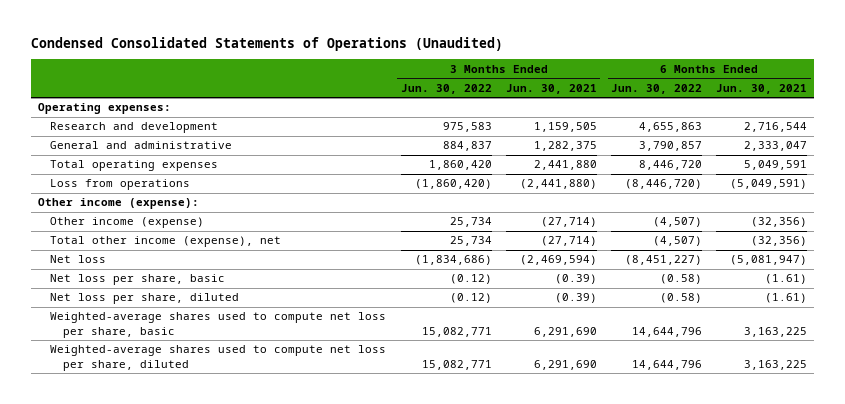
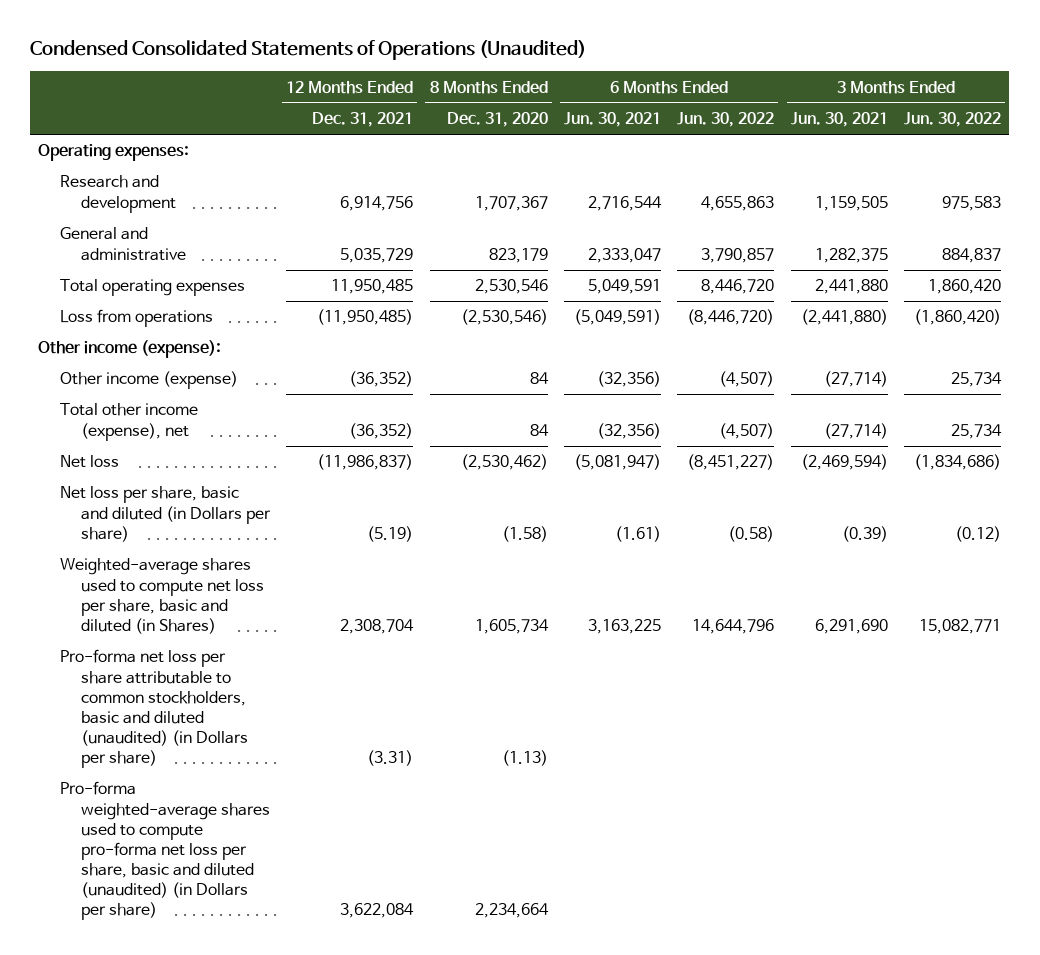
- | 3 Months Ended Jun. 30, 2022 | 3 Months Ended Jun. 30, 2021 | 6 Months Ended Jun. 30, 2022 | 6 Months Ended Jun. 30, 2021
+ | 12 Months Ended Dec. 31, 2021 | 8 Months Ended Dec. 31, 2020 | 6 Months Ended Jun. 30, 2021 | 6 Months Ended Jun. 30, 2022 | 3 Months Ended Jun. 30, 2021 | 3 Months Ended Jun. 30, 2022
- Net loss per share, basic | (0.12) | (0.39) | (0.58) | (1.61)
- Net loss per share, diluted | (0.12) | (0.39) | (0.58) | (1.61)
- Weighted-average shares used to compute net loss per share, basic | 15,082,771 | 6,291,690 | 14,644,796 | 3,163,225
- Weighted-average shares used to compute net loss per share, diluted | 15,082,771 | 6,291,690 | 14,644,796 | 3,163,225
+ Net loss per share, basic and diluted (in Dollars per share) | (5.19) | (1.58) | (1.61) | (0.58) | (0.39) | (0.12)
+ Weighted-average shares used to compute net loss per share, basic and diluted (in Shares) | 2,308,704 | 1,605,734 | 3,163,225 | 14,644,796 | 6,291,690 | 15,082,771
+ Pro-forma net loss per share attributable to common stockholders, basic and diluted (unaudited) (in Dollars per share) | (3.31) | (1.13) | | | |
+ Pro-forma weighted-average shares used to compute pro-forma net loss per share, basic and diluted (unaudited) (in Dollars per share) | 3,622,084 | 2,234,664 | | | |

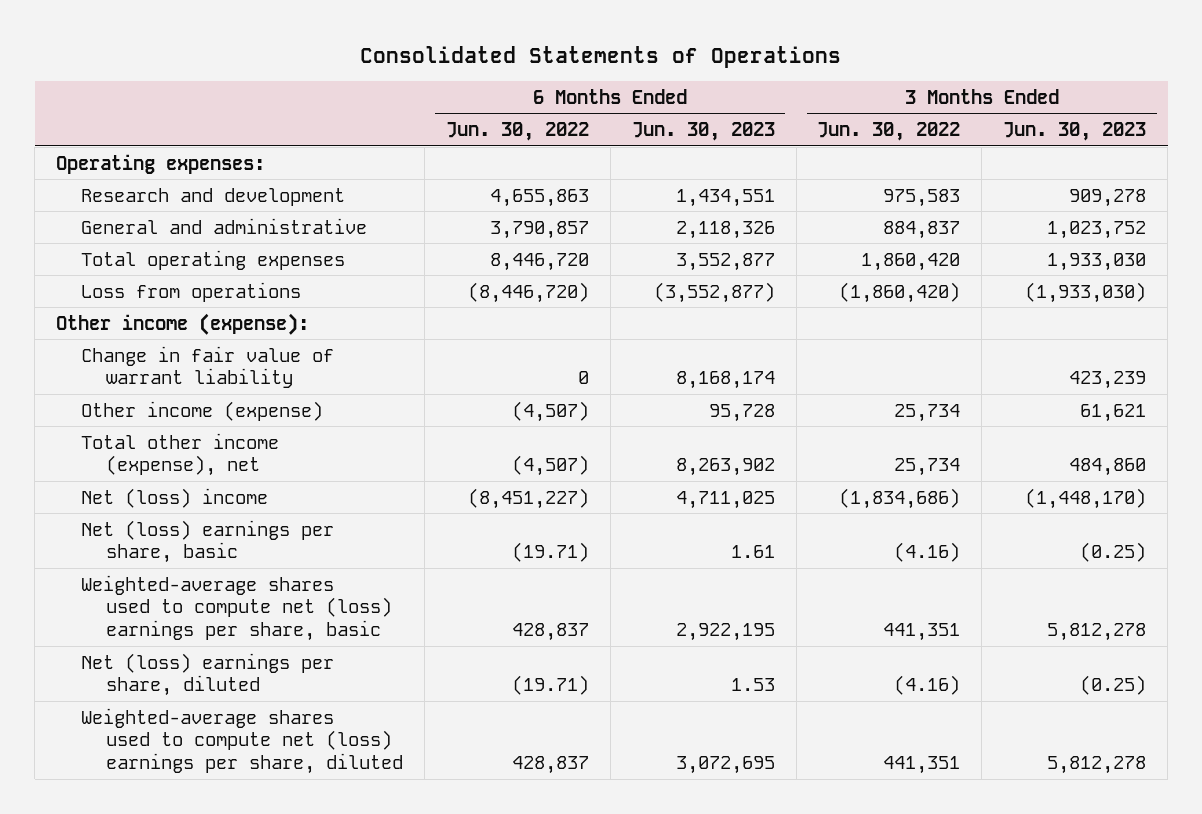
- Condensed Consolidated Statements of Operations (Unaudited)
+ Consolidated Statements of Operations
- | 12 Months Ended Dec. 31, 2021 | 8 Months Ended Dec. 31, 2020 | 6 Months Ended Jun. 30, 2021 | 6 Months Ended Jun. 30, 2022 | 3 Months Ended Jun. 30, 2021 | 3 Months Ended Jun. 30, 2022
+ | 6 Months Ended Jun. 30, 2022 | 6 Months Ended Jun. 30, 2023 | 3 Months Ended Jun. 30, 2022 | 3 Months Ended Jun. 30, 2023
+ Change in fair value of warrant liability | 0 | 8,168,174 | | 423,239
- Net loss | (11,986,837) | (2,530,462) | (5,081,947) | (8,451,227) | (2,469,594) | (1,834,686)
- Net loss per share, basic and diluted (in Dollars per share) | (5.19) | (1.58) | (1.61) | (0.58) | (0.39) | (0.12)
- Weighted-average shares used to compute net loss per share, basic and diluted (in Shares) | 2,308,704 | 1,605,734 | 3,163,225 | 14,644,796 | 6,291,690 | 15,082,771
- Pro-forma net loss per share attributable to common stockholders, basic and diluted (unaudited) (in Dollars per share) | (3.31) | (1.13) | | | |
- Pro-forma weighted-average shares used to compute pro-forma net loss per share, basic and diluted (unaudited) (in Dollars per share) | 3,622,084 | 2,234,664 | | | |
+ Net (loss) income | (8,451,227) | 4,711,025 | (1,834,686) | (1,448,170)
+ Net (loss) earnings per share, basic | (19.71) | 1.61 | (4.16) | (0.25)
+ Weighted-average shares used to compute net (loss) earnings per share, basic | 428,837 | 2,922,195 | 441,351 | 5,812,278
+ Net (loss) earnings per share, diluted | (19.71) | 1.53 | (4.16) | (0.25)
+ Weighted-average shares used to compute net (loss) earnings per share, diluted | 428,837 | 3,072,695 | 441,351 | 5,812,278

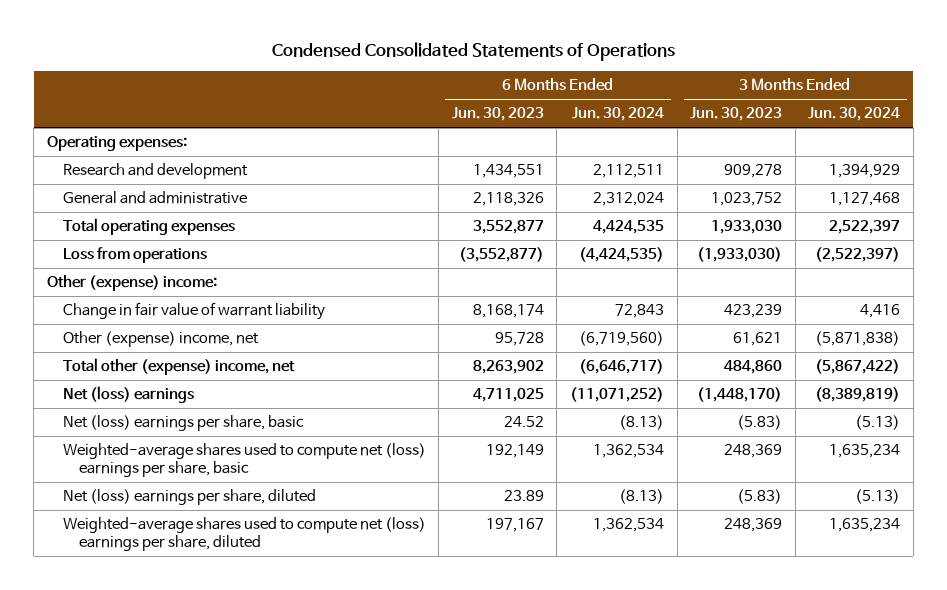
- Consolidated Statements of Operations
+ Condensed Consolidated Statements of Operations
- | 6 Months Ended Jun. 30, 2022 | 6 Months Ended Jun. 30, 2023 | 3 Months Ended Jun. 30, 2022 | 3 Months Ended Jun. 30, 2023
+ | 6 Months Ended Jun. 30, 2023 | 6 Months Ended Jun. 30, 2024 | 3 Months Ended Jun. 30, 2023 | 3 Months Ended Jun. 30, 2024
- Other income (expense):
+ Other (expense) income:
- Other income (expense) | (4,507) | 95,728 | 25,734 | 61,621
- Total other income (expense), net | (4,507) | 8,263,902 | 25,734 | 484,860
- Net (loss) income | (8,451,227) | 4,711,025 | (1,834,686) | (1,448,170)
- Net (loss) earnings per share, basic | (19.71) | 1.61 | (4.16) | (0.25)
- Weighted-average shares used to compute net (loss) earnings per share, basic | 428,837 | 2,922,195 | 441,351 | 5,812,278
- Net (loss) earnings per share, diluted | (19.71) | 1.53 | (4.16) | (0.25)
- Weighted-average shares used to compute net (loss) earnings per share, diluted | 428,837 | 3,072,695 | 441,351 | 5,812,278
+ Other (expense) income, net | 95,728 | (6,719,560) | 61,621 | (5,871,838)
+ Total other (expense) income, net | 8,263,902 | (6,646,717) | 484,860 | (5,867,422)
+ Net (loss) earnings | 4,711,025 | (11,071,252) | (1,448,170) | (8,389,819)
+ Net (loss) earnings per share, basic | 24.52 | (8.13) | (5.83) | (5.13)
+ Weighted-average shares used to compute net (loss) earnings per share, basic | 192,149 | 1,362,534 | 248,369 | 1,635,234
+ Net (loss) earnings per share, diluted | 23.89 | (8.13) | (5.83) | (5.13)
+ Weighted-average shares used to compute net (loss) earnings per share, diluted | 197,167 | 1,362,534 | 248,369 | 1,635,234

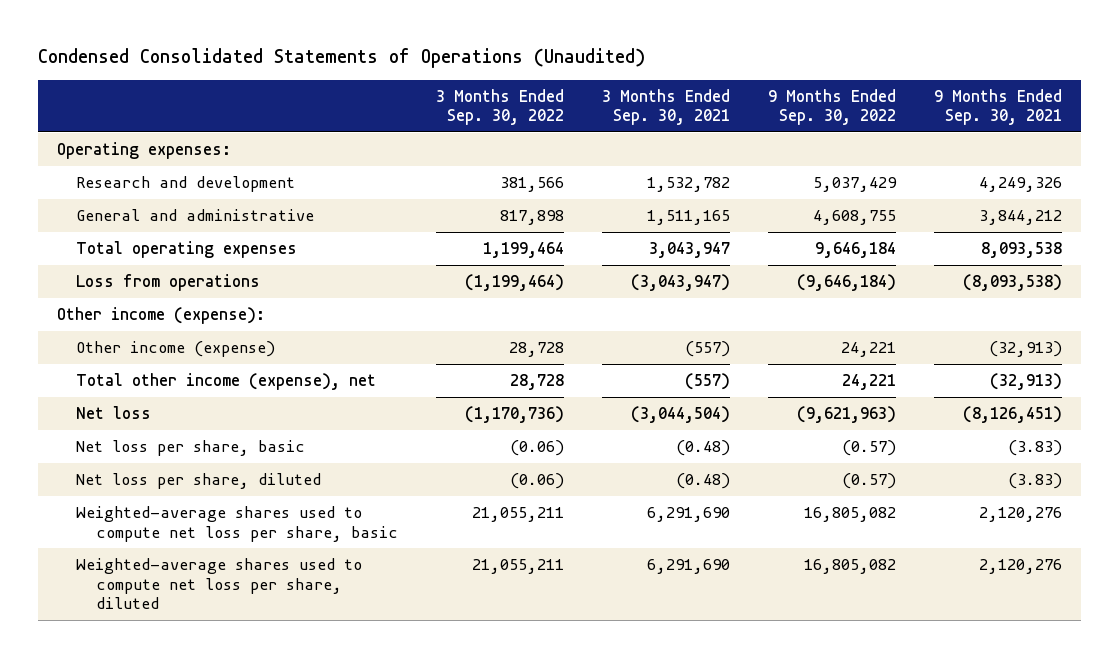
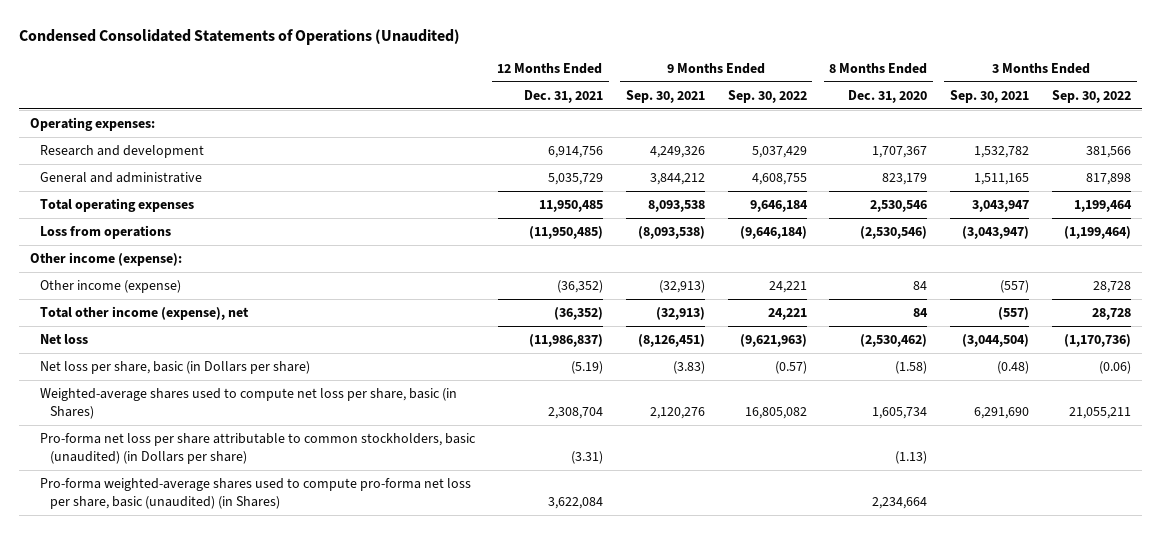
- | 3 Months Ended Sep. 30, 2022 | 3 Months Ended Sep. 30, 2021 | 9 Months Ended Sep. 30, 2022 | 9 Months Ended Sep. 30, 2021
+ | 12 Months Ended Dec. 31, 2021 | 9 Months Ended Sep. 30, 2021 | 9 Months Ended Sep. 30, 2022 | 8 Months Ended Dec. 31, 2020 | 3 Months Ended Sep. 30, 2021 | 3 Months Ended Sep. 30, 2022
- Net loss per share, basic | (0.06) | (0.48) | (0.57) | (3.83)
- Net loss per share, diluted | (0.06) | (0.48) | (0.57) | (3.83)
- Weighted-average shares used to compute net loss per share, basic | 21,055,211 | 6,291,690 | 16,805,082 | 2,120,276
- Weighted-average shares used to compute net loss per share, diluted | 21,055,211 | 6,291,690 | 16,805,082 | 2,120,276
+ Net loss per share, basic (in Dollars per share) | (5.19) | (3.83) | (0.57) | (1.58) | (0.48) | (0.06)
+ Weighted-average shares used to compute net loss per share, basic (in Shares) | 2,308,704 | 2,120,276 | 16,805,082 | 1,605,734 | 6,291,690 | 21,055,211
+ Pro-forma net loss per share attributable to common stockholders, basic (unaudited) (in Dollars per share) | (3.31) | | | (1.13) | |
+ Pro-forma weighted-average shares used to compute pro-forma net loss per share, basic (unaudited) (in Shares) | 3,622,084 | | | 2,234,664 | |

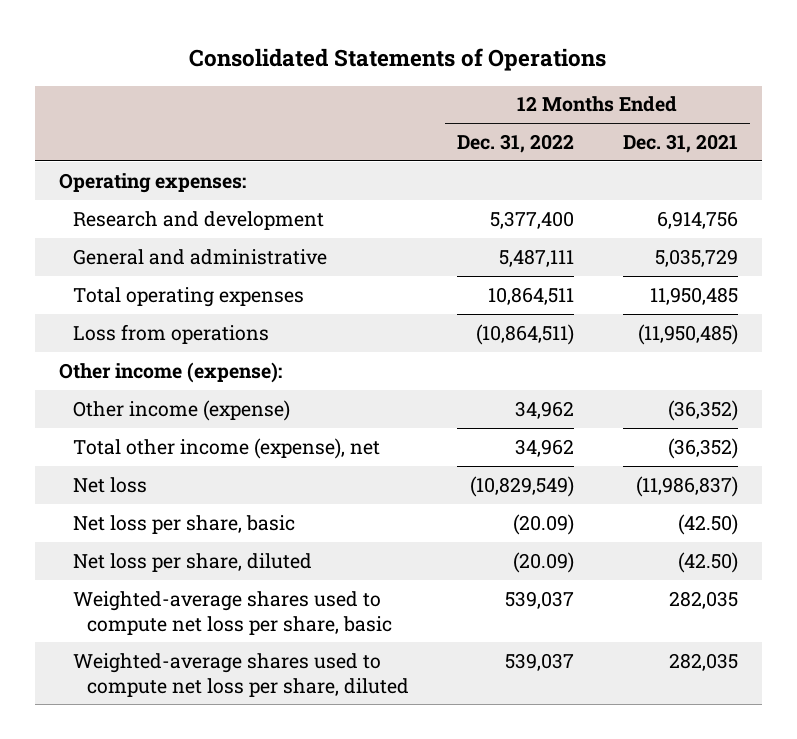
- Condensed Consolidated Statements of Operations (Unaudited)
+ Consolidated Statements of Operations
- | 12 Months Ended Dec. 31, 2021 | 9 Months Ended Sep. 30, 2021 | 9 Months Ended Sep. 30, 2022 | 8 Months Ended Dec. 31, 2020 | 3 Months Ended Sep. 30, 2021 | 3 Months Ended Sep. 30, 2022
+ | 12 Months Ended Dec. 31, 2022 | 12 Months Ended Dec. 31, 2021
- Net loss per share, basic (in Dollars per share) | (5.19) | (3.83) | (0.57) | (1.58) | (0.48) | (0.06)
- Weighted-average shares used to compute net loss per share, basic (in Shares) | 2,308,704 | 2,120,276 | 16,805,082 | 1,605,734 | 6,291,690 | 21,055,211
- Pro-forma net loss per share attributable to common stockholders, basic (unaudited) (in Dollars per share) | (3.31) | | | (1.13) | |
- Pro-forma weighted-average shares used to compute pro-forma net loss per share, basic (unaudited) (in Shares) | 3,622,084 | | | 2,234,664 | |
+ Net loss per share, basic | (20.09) | (42.50)
+ Net loss per share, diluted | (20.09) | (42.50)
+ Weighted-average shares used to compute net loss per share, basic | 539,037 | 282,035
+ Weighted-average shares used to compute net loss per share, diluted | 539,037 | 282,035

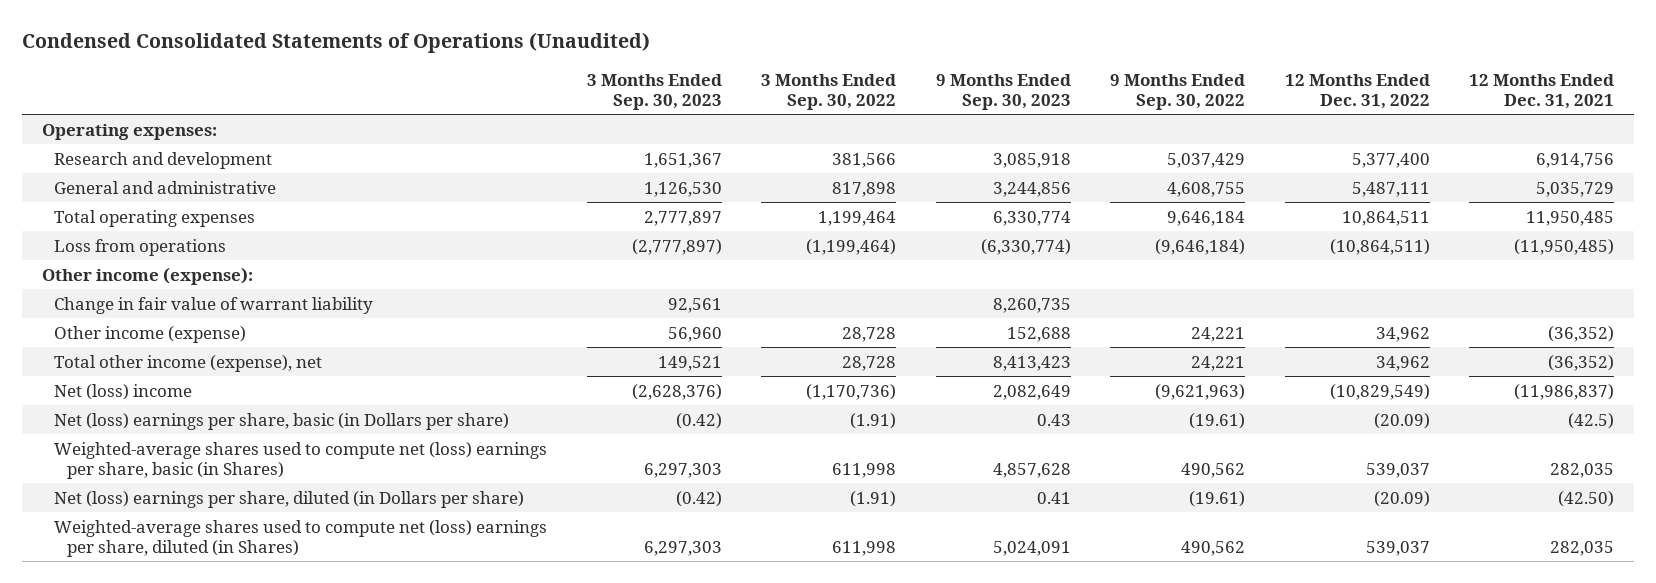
- Consolidated Statements of Operations
+ Condensed Consolidated Statements of Operations (Unaudited)
- | 12 Months Ended Dec. 31, 2022 | 12 Months Ended Dec. 31, 2021
+ | 3 Months Ended Sep. 30, 2023 | 3 Months Ended Sep. 30, 2022 | 9 Months Ended Sep. 30, 2023 | 9 Months Ended Sep. 30, 2022 | 12 Months Ended Dec. 31, 2022 | 12 Months Ended Dec. 31, 2021
+ Change in fair value of warrant liability | 92,561 | | 8,260,735 | | |
- Net loss | (10,829,549) | (11,986,837)
- Net loss per share, basic | (20.09) | (42.50)
- Net loss per share, diluted | (20.09) | (42.50)
- Weighted-average shares used to compute net loss per share, basic | 539,037 | 282,035
- Weighted-average shares used to compute net loss per share, diluted | 539,037 | 282,035
+ Net (loss) income | (2,628,376) | (1,170,736) | 2,082,649 | (9,621,963) | (10,829,549) | (11,986,837)
+ Net (loss) earnings per share, basic (in Dollars per share) | (0.42) | (1.91) | 0.43 | (19.61) | (20.09) | (42.5)
+ Weighted-average shares used to compute net (loss) earnings per share, basic (in Shares) | 6,297,303 | 611,998 | 4,857,628 | 490,562 | 539,037 | 282,035
+ Net (loss) earnings per share, diluted (in Dollars per share) | (0.42) | (1.91) | 0.41 | (19.61) | (20.09) | (42.50)
+ Weighted-average shares used to compute net (loss) earnings per share, diluted (in Shares) | 6,297,303 | 611,998 | 5,024,091 | 490,562 | 539,037 | 282,035

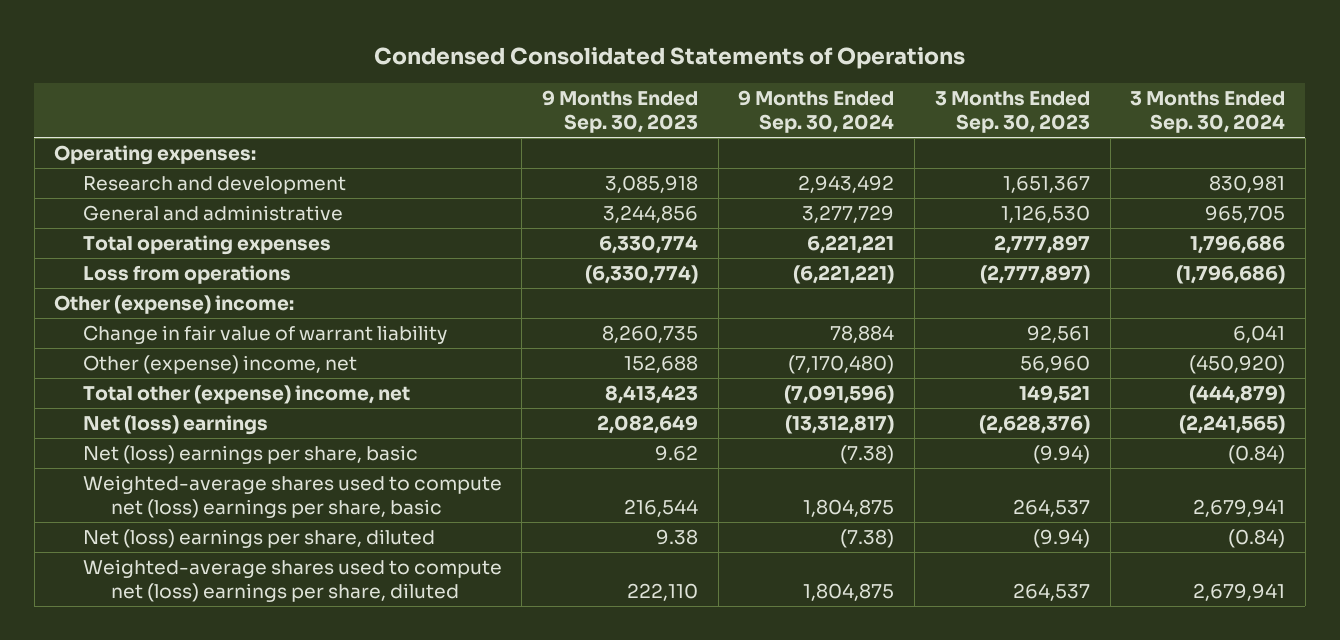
- Condensed Consolidated Statements of Operations (Unaudited)
+ Condensed Consolidated Statements of Operations
- | 3 Months Ended Sep. 30, 2023 | 3 Months Ended Sep. 30, 2022 | 9 Months Ended Sep. 30, 2023 | 9 Months Ended Sep. 30, 2022 | 12 Months Ended Dec. 31, 2022 | 12 Months Ended Dec. 31, 2021
+ | 9 Months Ended Sep. 30, 2023 | 9 Months Ended Sep. 30, 2024 | 3 Months Ended Sep. 30, 2023 | 3 Months Ended Sep. 30, 2024
- Other income (expense):
+ Other (expense) income:
- Other income (expense) | 56,960 | 28,728 | 152,688 | 24,221 | 34,962 | (36,352)
- Total other income (expense), net | 149,521 | 28,728 | 8,413,423 | 24,221 | 34,962 | (36,352)
- Net (loss) income | (2,628,376) | (1,170,736) | 2,082,649 | (9,621,963) | (10,829,549) | (11,986,837)
- Net (loss) earnings per share, basic (in Dollars per share) | (0.42) | (1.91) | 0.43 | (19.61) | (20.09) | (42.5)
- Weighted-average shares used to compute net (loss) earnings per share, basic (in Shares) | 6,297,303 | 611,998 | 4,857,628 | 490,562 | 539,037 | 282,035
- Net (loss) earnings per share, diluted (in Dollars per share) | (0.42) | (1.91) | 0.41 | (19.61) | (20.09) | (42.50)
- Weighted-average shares used to compute net (loss) earnings per share, diluted (in Shares) | 6,297,303 | 611,998 | 5,024,091 | 490,562 | 539,037 | 282,035
+ Other (expense) income, net | 152,688 | (7,170,480) | 56,960 | (450,920)
+ Total other (expense) income, net | 8,413,423 | (7,091,596) | 149,521 | (444,879)
+ Net (loss) earnings | 2,082,649 | (13,312,817) | (2,628,376) | (2,241,565)
+ Net (loss) earnings per share, basic | 9.62 | (7.38) | (9.94) | (0.84)
+ Weighted-average shares used to compute net (loss) earnings per share, basic | 216,544 | 1,804,875 | 264,537 | 2,679,941
+ Net (loss) earnings per share, diluted | 9.38 | (7.38) | (9.94) | (0.84)
+ Weighted-average shares used to compute net (loss) earnings per share, diluted | 222,110 | 1,804,875 | 264,537 | 2,679,941

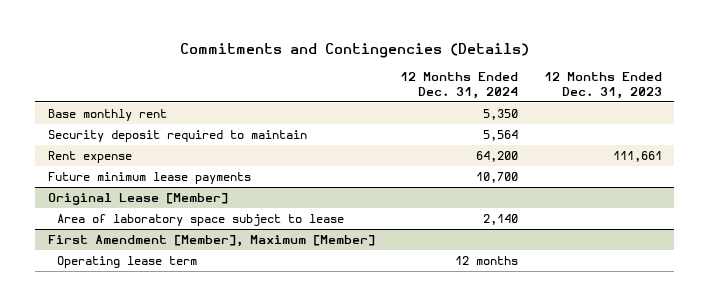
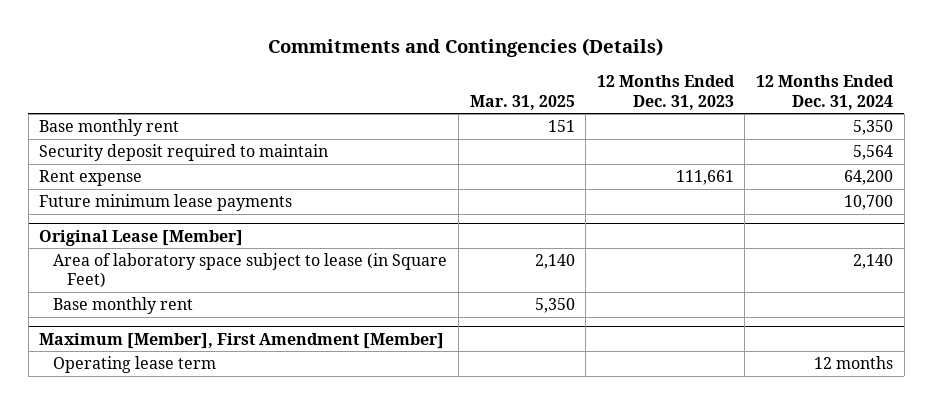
- | 12 Months Ended Dec. 31, 2024 | 12 Months Ended Dec. 31, 2023
+ | Mar. 31, 2025 | 12 Months Ended Dec. 31, 2023 | 12 Months Ended Dec. 31, 2024
@ Original Lease [Member]
- Area of laboratory space subject to lease | 2,140 |
- First Amendment [Member], Maximum [Member]
@ Original Lease [Member]
+ Area of laboratory space subject to lease (in Square Feet) | 2,140 | | 2,140
+ Base monthly rent | 5,350 | |
+ Maximum [Member], First Amendment [Member]

